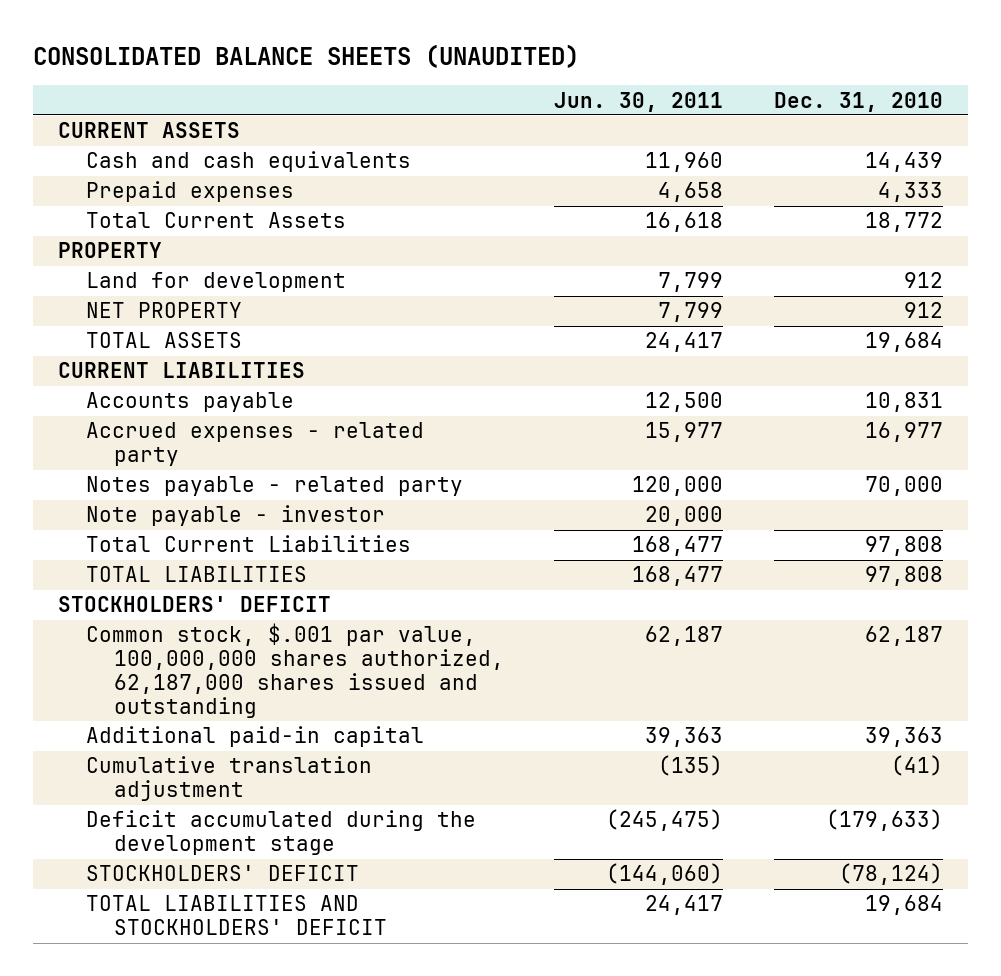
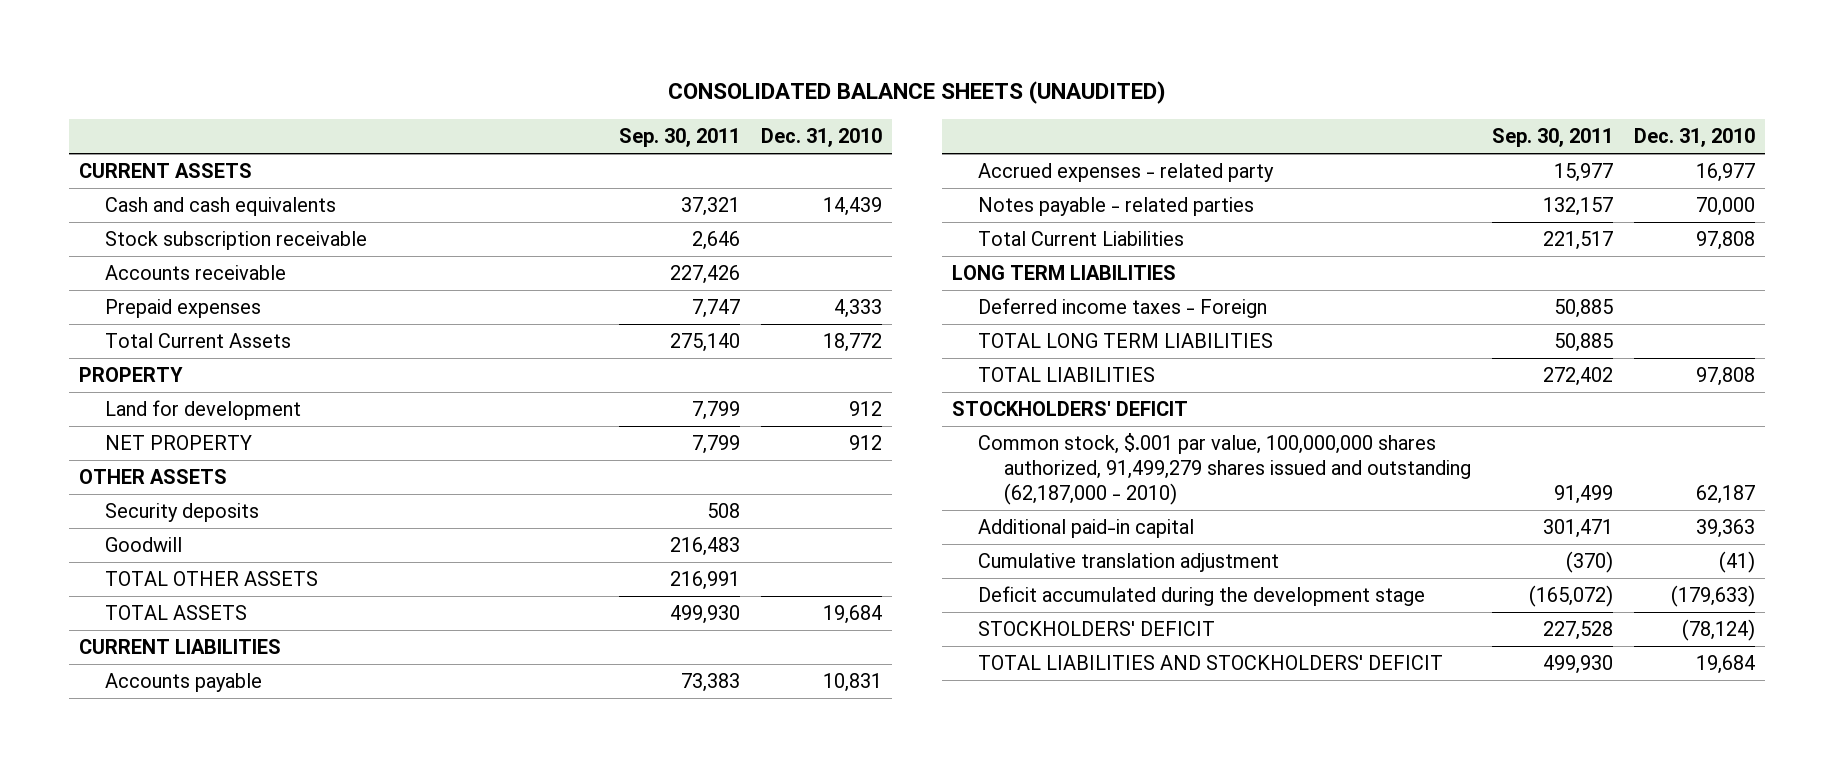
- | Jun. 30, 2011 | Dec. 31, 2010
+ | Sep. 30, 2011 | Dec. 31, 2010
+ Stock subscription receivable | 2,646 |
+ Accounts receivable | 227,426 |
+ OTHER ASSETS
+ Security deposits | 508 |
+ Goodwill | 216,483 |
+ TOTAL OTHER ASSETS | 216,991 |
- Notes payable - related party | 120,000 | 70,000
- Note payable - investor | 20,000 |
+ Notes payable - related parties | 132,157 | 70,000
+ LONG TERM LIABILITIES
+ Deferred income taxes - Foreign | 50,885 |
+ TOTAL LONG TERM LIABILITIES | 50,885 |
- Common stock, $.001 par value, 100,000,000 shares authorized, 62,187,000 shares issued and outstanding | 62,187 | 62,187
+ Common stock, $.001 par value, 100,000,000 shares authorized, 91,499,279 shares issued and outstanding (62,187,000 - 2010) | 91,499 | 62,187

